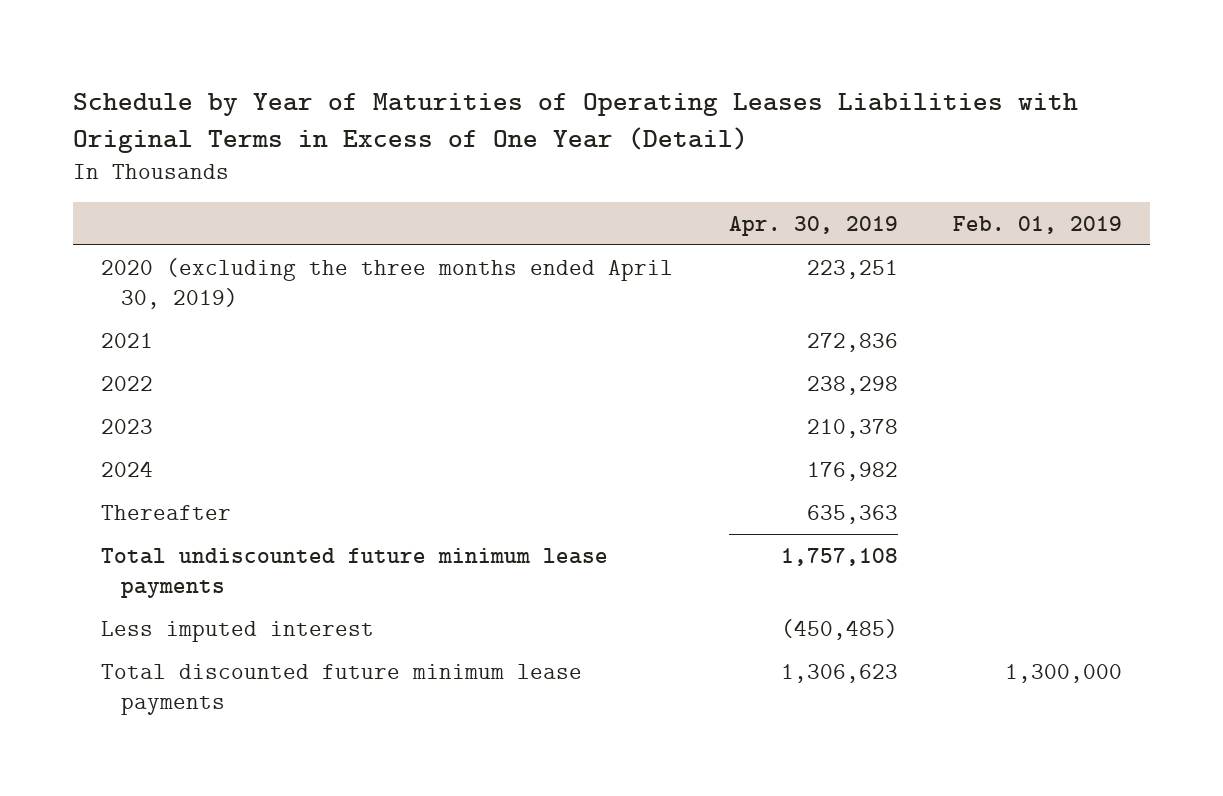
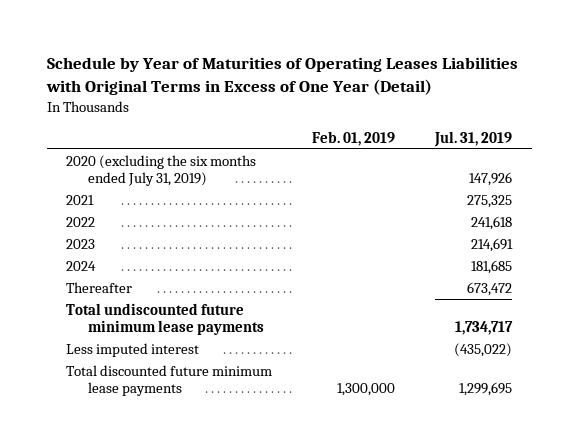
- | Apr. 30, 2019 | Feb. 01, 2019
+ | Feb. 01, 2019 | Jul. 31, 2019
- 2020 (excluding the three months ended April 30, 2019) | 223,251 |
+ 2020 (excluding the six months ended July 31, 2019) | | 147,926

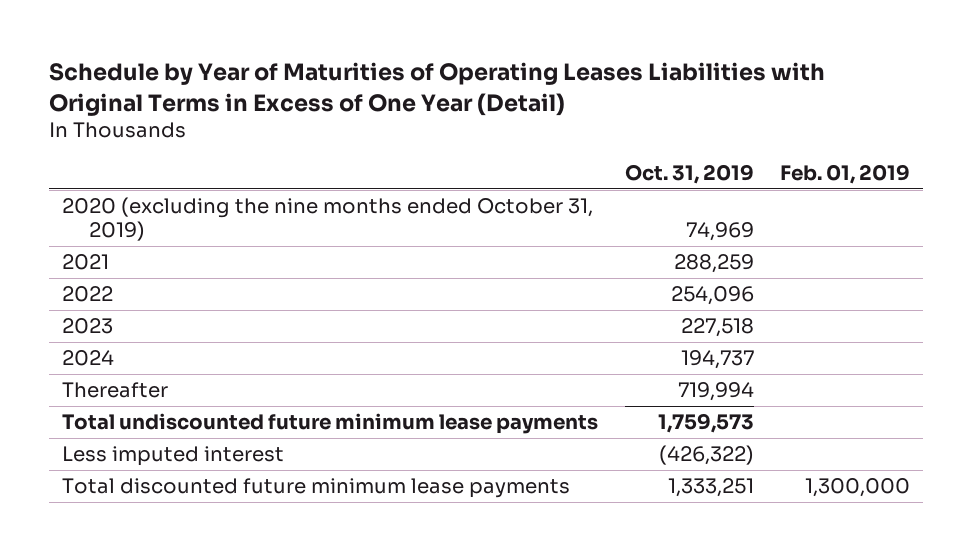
- | Feb. 01, 2019 | Jul. 31, 2019
+ | Oct. 31, 2019 | Feb. 01, 2019
- 2020 (excluding the six months ended July 31, 2019) | | 147,926
+ 2020 (excluding the nine months ended October 31, 2019) | 74,969 |

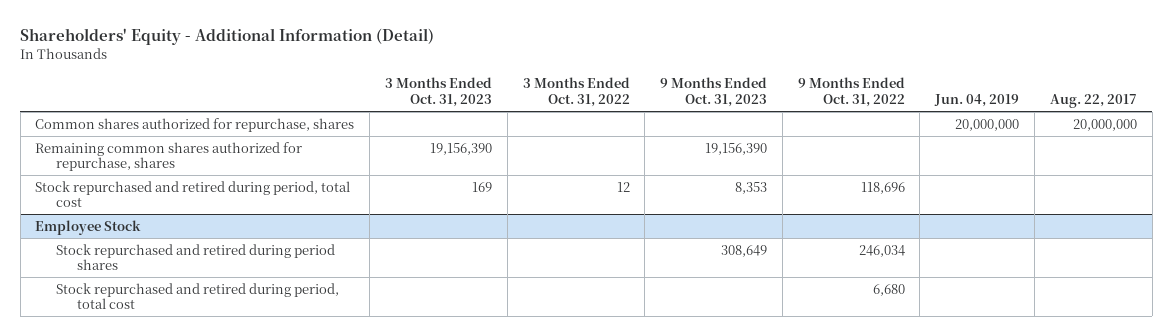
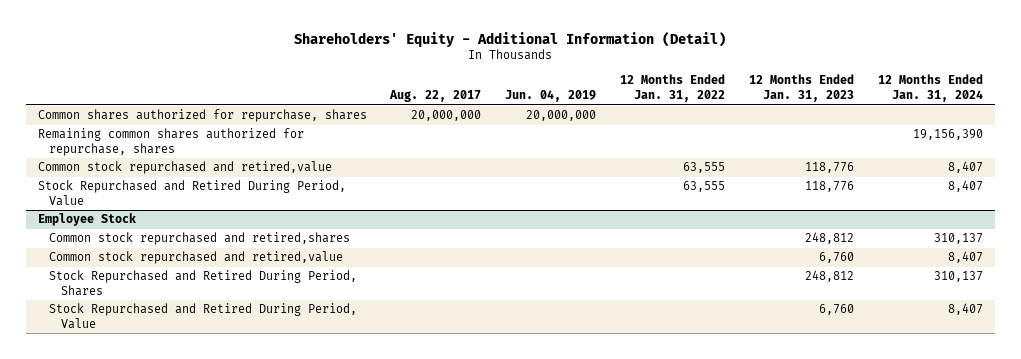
- | 3 Months Ended Oct. 31, 2023 | 3 Months Ended Oct. 31, 2022 | 9 Months Ended Oct. 31, 2023 | 9 Months Ended Oct. 31, 2022 | Jun. 04, 2019 | Aug. 22, 2017
+ | Aug. 22, 2017 | Jun. 04, 2019 | 12 Months Ended Jan. 31, 2022 | 12 Months Ended Jan. 31, 2023 | 12 Months Ended Jan. 31, 2024
- Stock repurchased and retired during period, total cost | 169 | 12 | 8,353 | 118,696 | |
+ Common stock repurchased and retired,value | | | 63,555 | 118,776 | 8,407
+ Stock Repurchased and Retired During Period, Value | | | 63,555 | 118,776 | 8,407
@ Employee Stock
- Stock repurchased and retired during period shares | | | 308,649 | 246,034 | |
- Stock repurchased and retired during period, total cost | | | | 6,680 | |
+ Common stock repurchased and retired,shares | | | | 248,812 | 310,137
+ Common stock repurchased and retired,value | | | | 6,760 | 8,407
+ Stock Repurchased and Retired During Period, Shares | | | | 248,812 | 310,137
+ Stock Repurchased and Retired During Period, Value | | | | 6,760 | 8,407

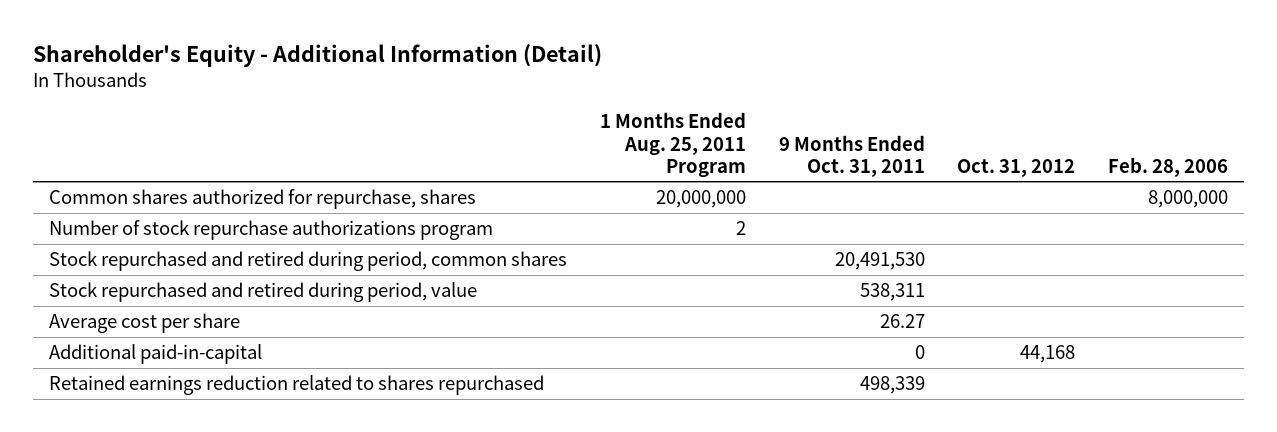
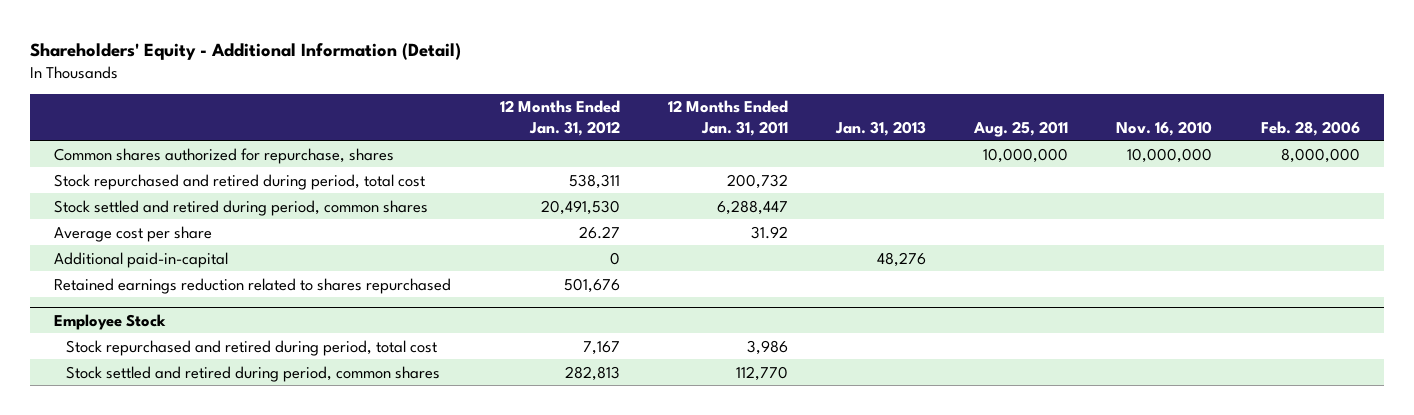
- Shareholder's Equity - Additional Information (Detail)
+ Shareholders' Equity - Additional Information (Detail)
- | 1 Months Ended Aug. 25, 2011 Program | 9 Months Ended Oct. 31, 2011 | Oct. 31, 2012 | Feb. 28, 2006
+ | 12 Months Ended Jan. 31, 2012 | 12 Months Ended Jan. 31, 2011 | Jan. 31, 2013 | Aug. 25, 2011 | Nov. 16, 2010 | Feb. 28, 2006
- Number of stock repurchase authorizations program | 2 | | |
- Stock repurchased and retired during period, common shares | | 20,491,530 | |
- Stock repurchased and retired during period, value | | 538,311 | |
+ Stock repurchased and retired during period, total cost | 538,311 | 200,732 | | | |
+ Stock settled and retired during period, common shares | 20,491,530 | 6,288,447 | | | |
+ Employee Stock
+ Stock repurchased and retired during period, total cost | 7,167 | 3,986 | | | |
+ Stock settled and retired during period, common shares | 282,813 | 112,770 | | | |

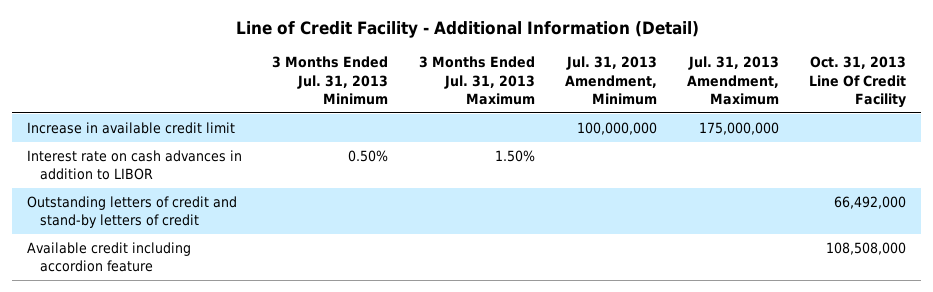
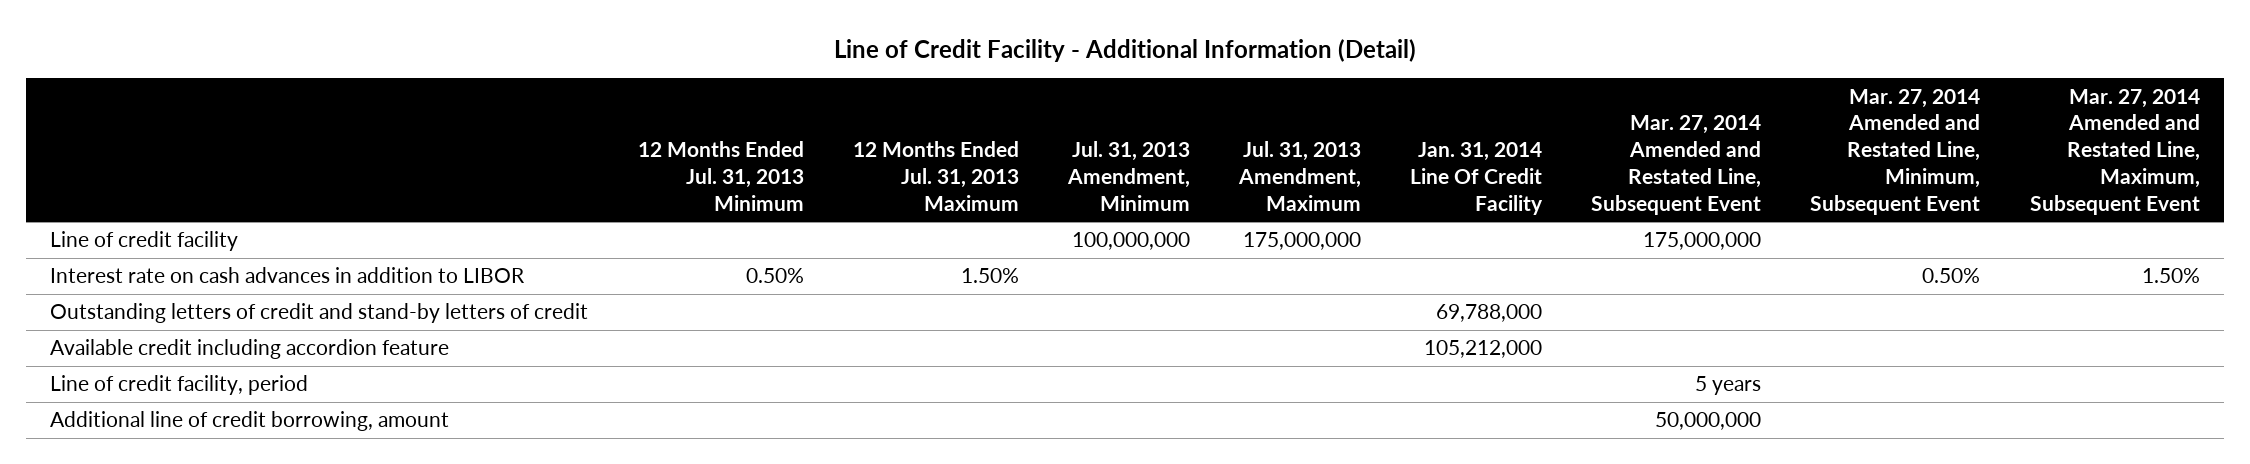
- | 3 Months Ended Jul. 31, 2013 Minimum | 3 Months Ended Jul. 31, 2013 Maximum | Jul. 31, 2013 Amendment, Minimum | Jul. 31, 2013 Amendment, Maximum | Oct. 31, 2013 Line Of Credit Facility
+ | 12 Months Ended Jul. 31, 2013 Minimum | 12 Months Ended Jul. 31, 2013 Maximum | Jul. 31, 2013 Amendment, Minimum | Jul. 31, 2013 Amendment, Maximum | Jan. 31, 2014 Line Of Credit Facility | Mar. 27, 2014 Amended and Restated Line, Subsequent Event | Mar. 27, 2014 Amended and Restated Line, Minimum, Subsequent Event | Mar. 27, 2014 Amended and Restated Line, Maximum, Subsequent Event
- Increase in available credit limit | | | 100,000,000 | 175,000,000 |
+ Line of credit facility | | | 100,000,000 | 175,000,000 | | 175,000,000 | |
+ Line of credit facility, period | | | | | | 5 years | |
+ Additional line of credit borrowing, amount | | | | | | 50,000,000 | |

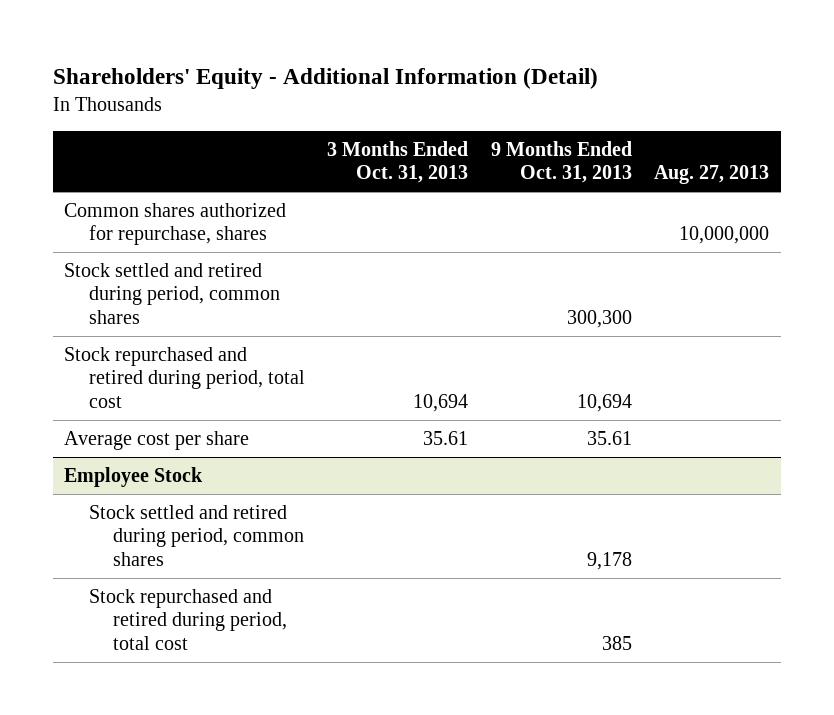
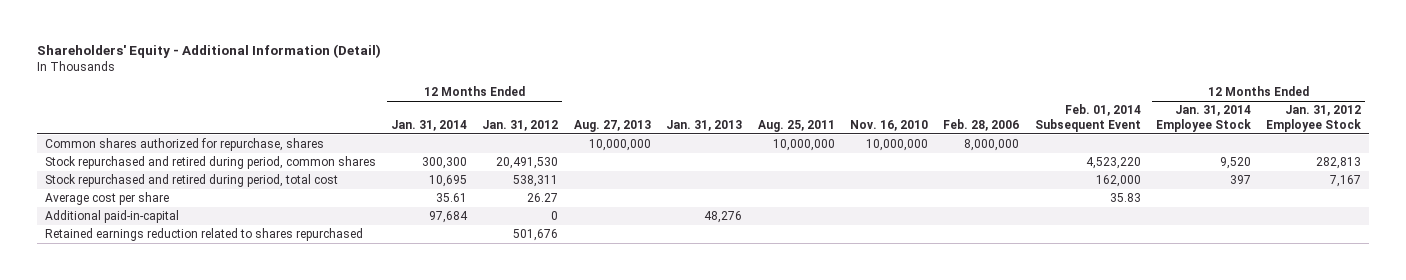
- | 3 Months Ended Oct. 31, 2013 | 9 Months Ended Oct. 31, 2013 | Aug. 27, 2013
+ | 12 Months Ended Jan. 31, 2014 | 12 Months Ended Jan. 31, 2012 | Aug. 27, 2013 | Jan. 31, 2013 | Aug. 25, 2011 | Nov. 16, 2010 | Feb. 28, 2006 | Feb. 01, 2014 Subsequent Event | 12 Months Ended Jan. 31, 2014 Employee Stock | 12 Months Ended Jan. 31, 2012 Employee Stock
- Stock settled and retired during period, common shares | | 300,300 |
+ Stock repurchased and retired during period, common shares | 300,300 | 20,491,530 | | | | | | 4,523,220 | 9,520 | 282,813
- Employee Stock
- Stock settled and retired during period, common shares | | 9,178 |
- Stock repurchased and retired during period, total cost | | 385 |
+ Additional paid-in-capital | 97,684 | 0 | | 48,276 | | | | | |
+ Retained earnings reduction related to shares repurchased | | 501,676 | | | | | | | |

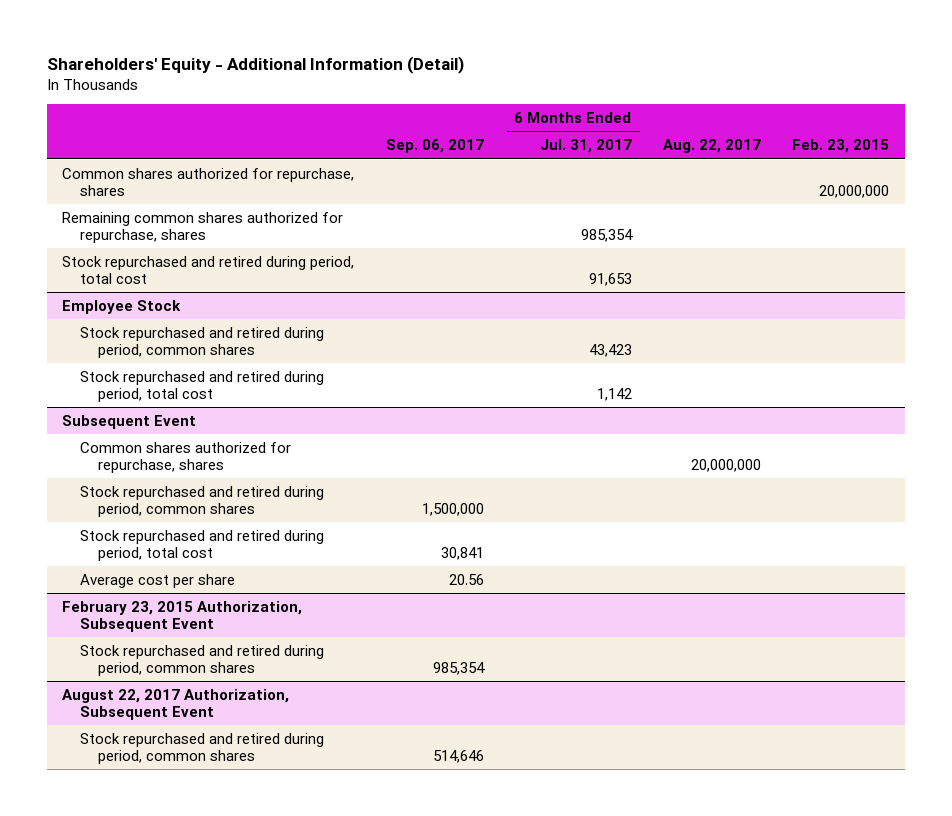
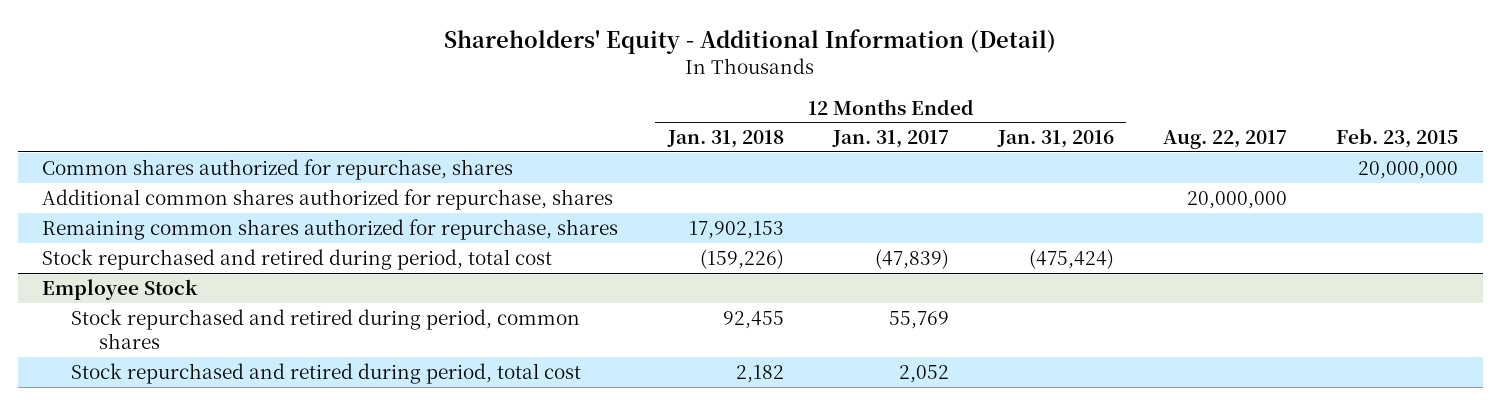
- | Sep. 06, 2017 | 6 Months Ended Jul. 31, 2017 | Aug. 22, 2017 | Feb. 23, 2015
+ | 12 Months Ended Jan. 31, 2018 | 12 Months Ended Jan. 31, 2017 | 12 Months Ended Jan. 31, 2016 | Aug. 22, 2017 | Feb. 23, 2015
+ Additional common shares authorized for repurchase, shares | | | | 20,000,000 |
- Subsequent Event
- Common shares authorized for repurchase, shares | | | 20,000,000 |
- Stock repurchased and retired during period, common shares | 1,500,000 | | |
- Stock repurchased and retired during period, total cost | 30,841 | | |
- Average cost per share | 20.56 | | |
- February 23, 2015 Authorization, Subsequent Event
- Stock repurchased and retired during period, common shares | 985,354 | | |
- August 22, 2017 Authorization, Subsequent Event
- Stock repurchased and retired during period, common shares | 514,646 | | |

